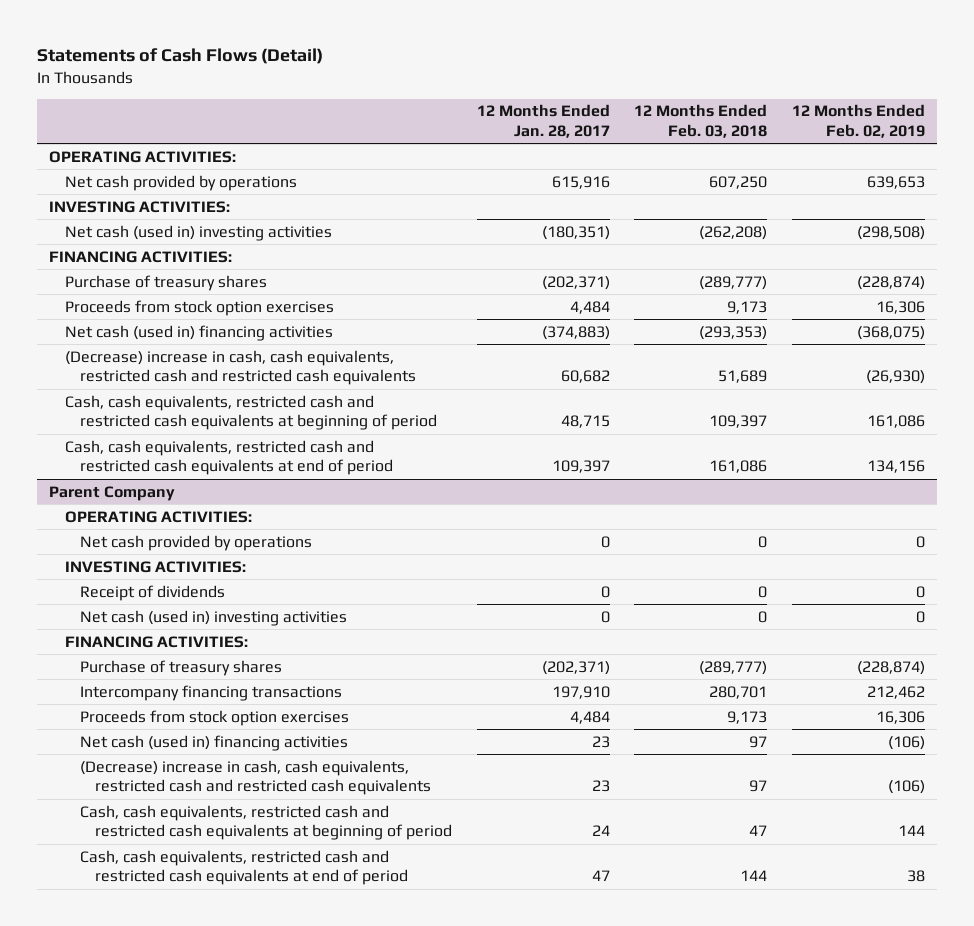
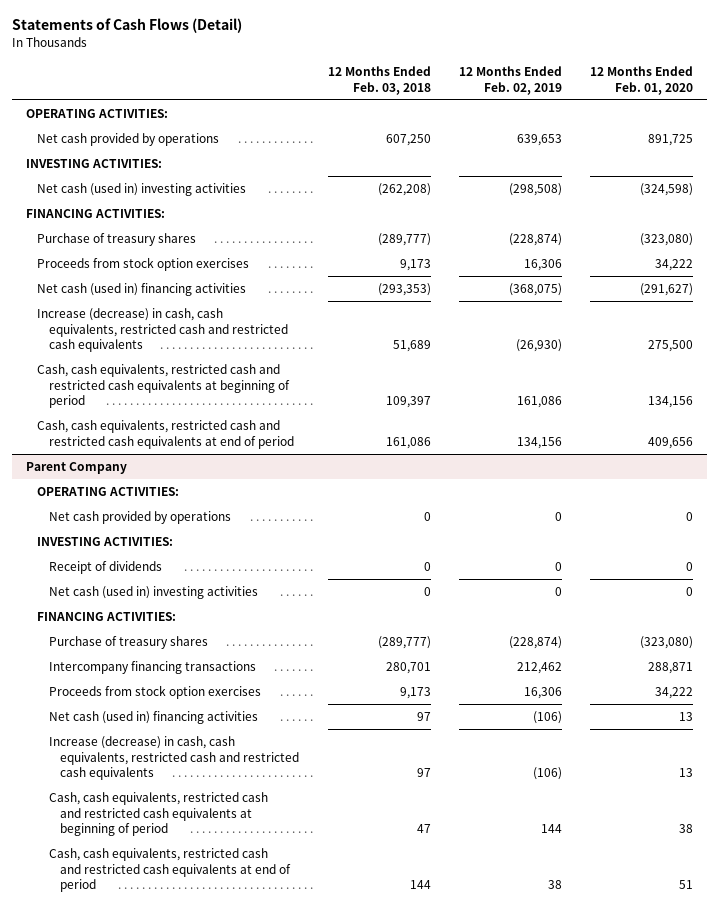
- | 12 Months Ended Jan. 28, 2017 | 12 Months Ended Feb. 03, 2018 | 12 Months Ended Feb. 02, 2019
+ | 12 Months Ended Feb. 03, 2018 | 12 Months Ended Feb. 02, 2019 | 12 Months Ended Feb. 01, 2020
- (Decrease) increase in cash, cash equivalents, restricted cash and restricted cash equivalents | 60,682 | 51,689 | (26,930)
+ Increase (decrease) in cash, cash equivalents, restricted cash and restricted cash equivalents | 51,689 | (26,930) | 275,500
@ Parent Company
- (Decrease) increase in cash, cash equivalents, restricted cash and restricted cash equivalents | 23 | 97 | (106)
+ Increase (decrease) in cash, cash equivalents, restricted cash and restricted cash equivalents | 97 | (106) | 13

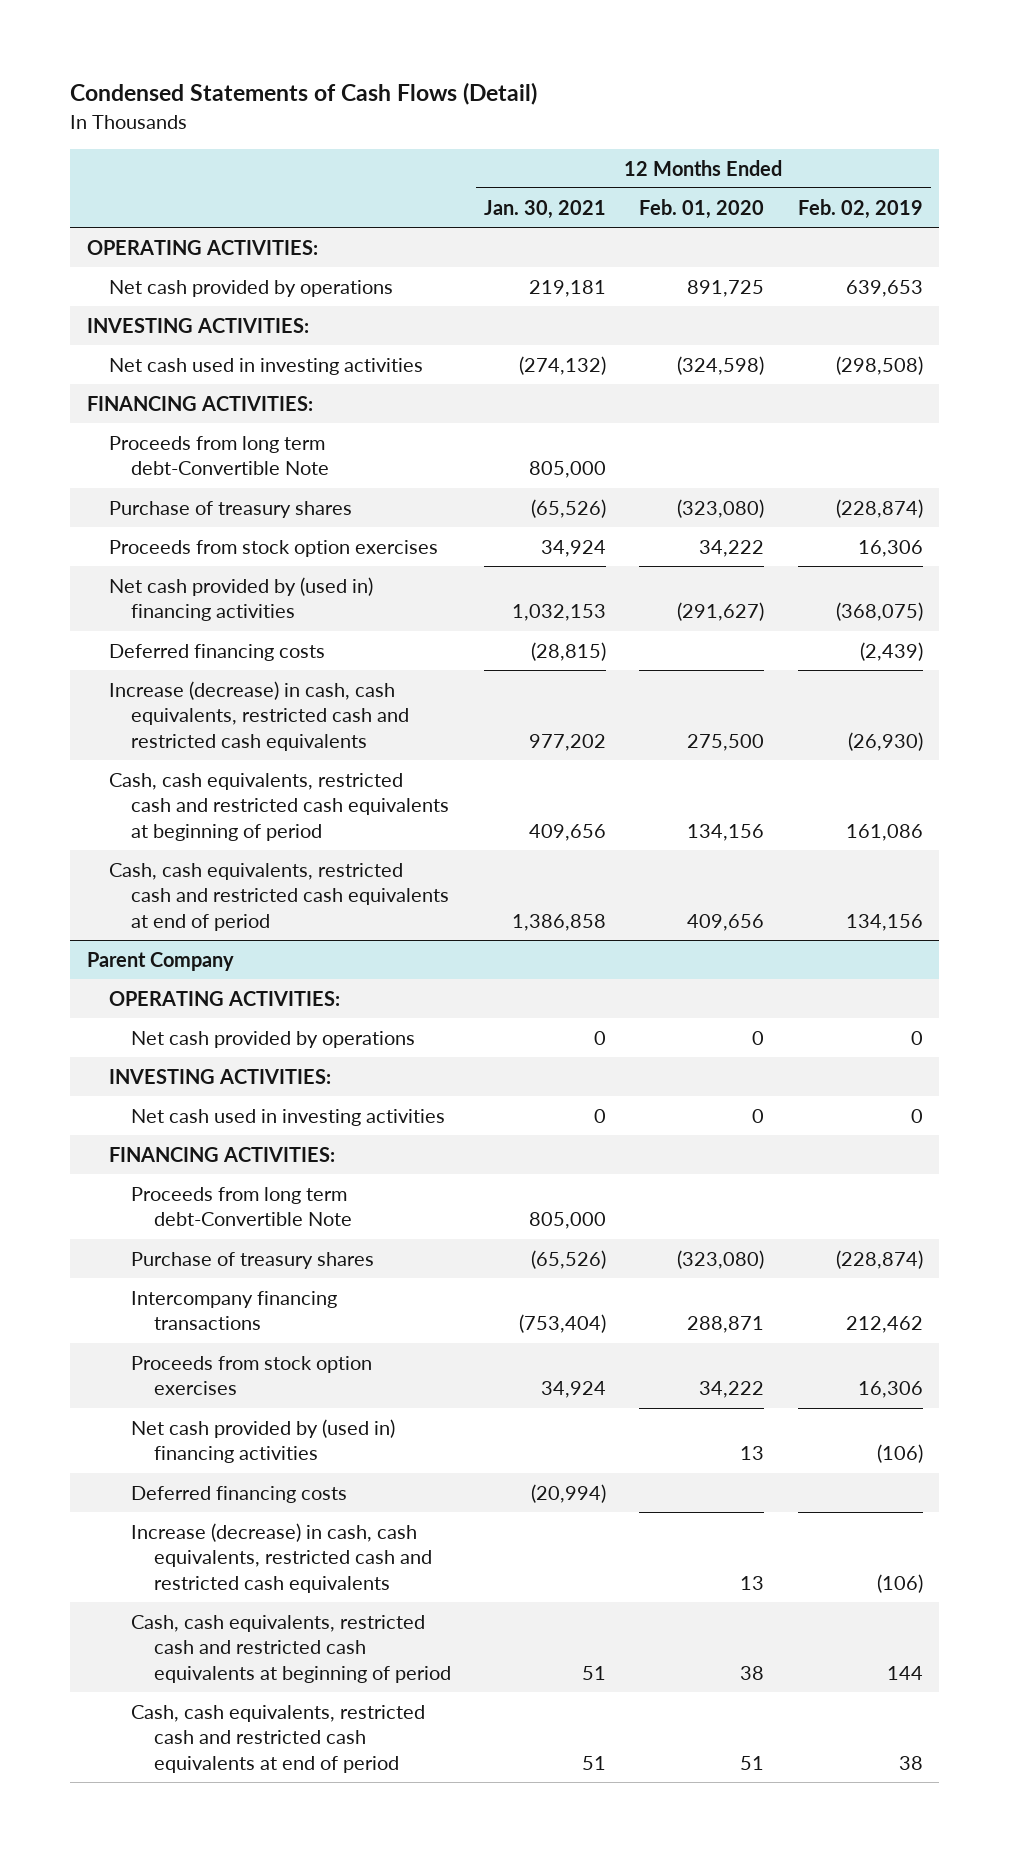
- Statements of Cash Flows (Detail)
+ Condensed Statements of Cash Flows (Detail)
- | 12 Months Ended Feb. 03, 2018 | 12 Months Ended Feb. 02, 2019 | 12 Months Ended Feb. 01, 2020
+ | 12 Months Ended Jan. 30, 2021 | 12 Months Ended Feb. 01, 2020 | 12 Months Ended Feb. 02, 2019
- Net cash (used in) investing activities | (262,208) | (298,508) | (324,598)
+ Net cash used in investing activities | (274,132) | (324,598) | (298,508)
+ Proceeds from long term debt-Convertible Note | 805,000 | |
- Net cash (used in) financing activities | (293,353) | (368,075) | (291,627)
+ Net cash provided by (used in) financing activities | 1,032,153 | (291,627) | (368,075)
+ Deferred financing costs | (28,815) | | (2,439)
@ Parent Company
- Receipt of dividends | 0 | 0 | 0
- Net cash (used in) investing activities | 0 | 0 | 0
+ Net cash used in investing activities | 0 | 0 | 0
+ Proceeds from long term debt-Convertible Note | 805,000 | |
- Net cash (used in) financing activities | 97 | (106) | 13
+ Net cash provided by (used in) financing activities | | 13 | (106)
+ Deferred financing costs | (20,994) | |

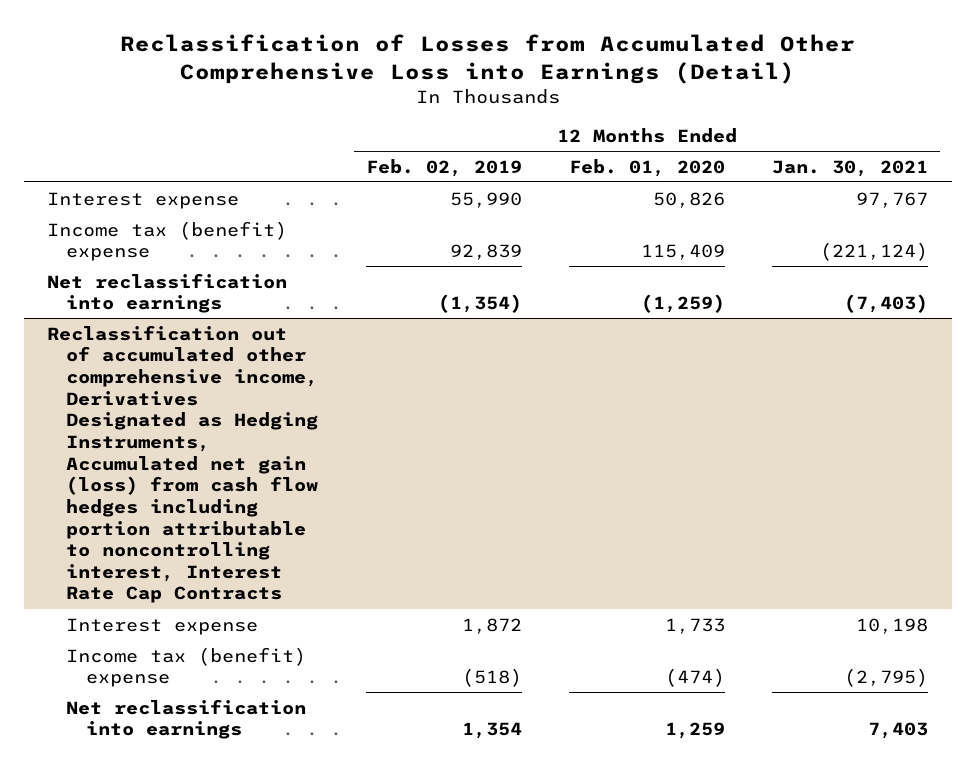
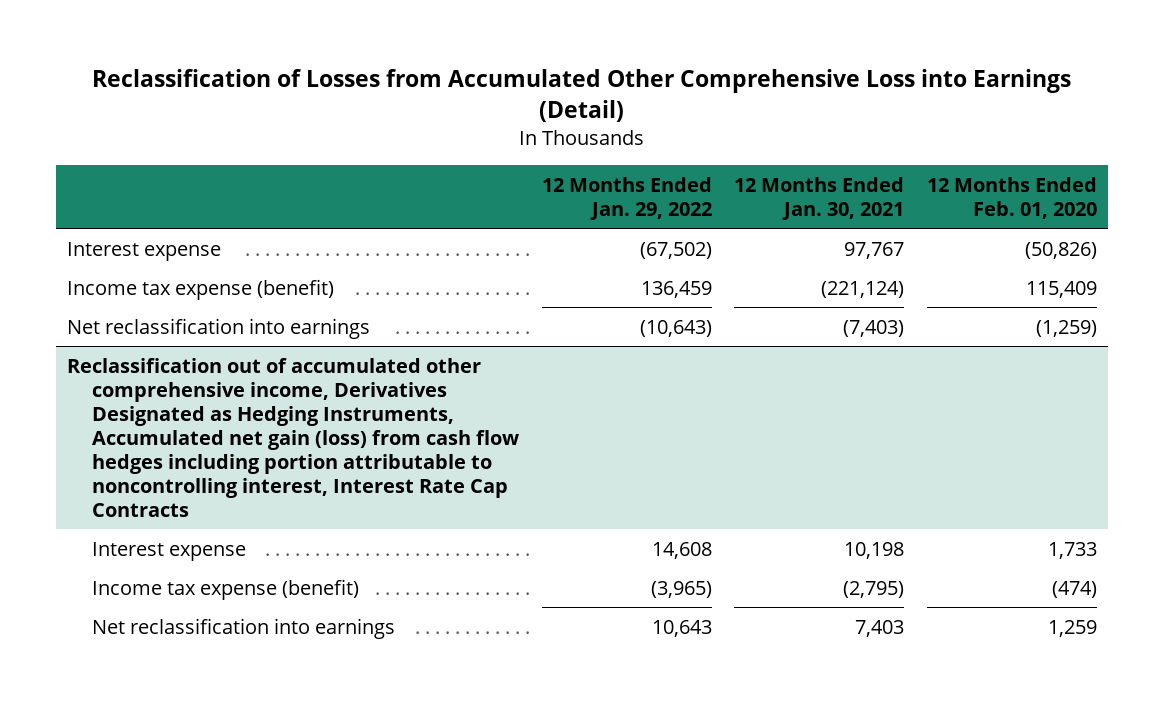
- | 12 Months Ended Feb. 02, 2019 | 12 Months Ended Feb. 01, 2020 | 12 Months Ended Jan. 30, 2021
+ | 12 Months Ended Jan. 29, 2022 | 12 Months Ended Jan. 30, 2021 | 12 Months Ended Feb. 01, 2020
- Interest expense | 55,990 | 50,826 | 97,767
- Income tax (benefit) expense | 92,839 | 115,409 | (221,124)
+ Interest expense | (67,502) | 97,767 | (50,826)
+ Income tax expense (benefit) | 136,459 | (221,124) | 115,409
@ Reclassification out of accumulated other comprehensive income, Derivatives Designated as Hedging Instruments, Accumulated net gain (loss) from cash flow hedges including portion attributable to noncontrolling interest, Interest Rate Cap Contracts
- Income tax (benefit) expense | (518) | (474) | (2,795)
+ Income tax expense (benefit) | (3,965) | (2,795) | (474)

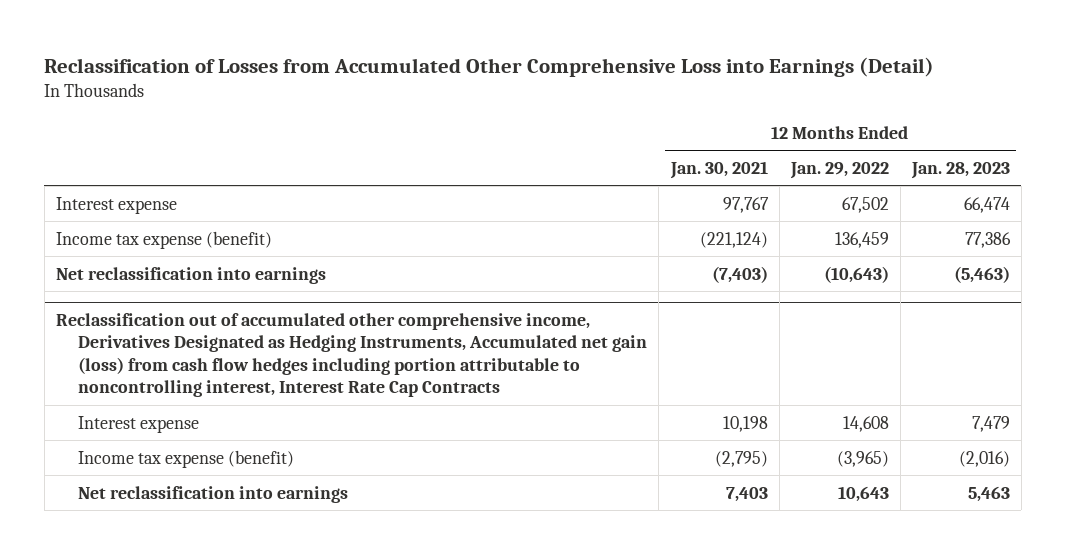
- | 12 Months Ended Jan. 29, 2022 | 12 Months Ended Jan. 30, 2021 | 12 Months Ended Feb. 01, 2020
+ | 12 Months Ended Jan. 30, 2021 | 12 Months Ended Jan. 29, 2022 | 12 Months Ended Jan. 28, 2023
- Interest expense | (67,502) | 97,767 | (50,826)
+ Interest expense | 97,767 | 67,502 | 66,474

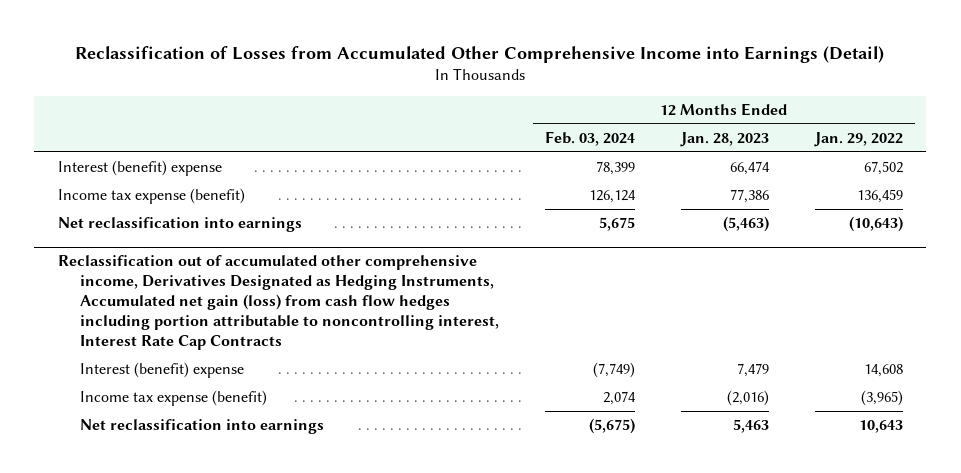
- Reclassification of Losses from Accumulated Other Comprehensive Loss into Earnings (Detail)
+ Reclassification of Losses from Accumulated Other Comprehensive Income into Earnings (Detail)
- | 12 Months Ended Jan. 30, 2021 | 12 Months Ended Jan. 29, 2022 | 12 Months Ended Jan. 28, 2023
+ | 12 Months Ended Feb. 03, 2024 | 12 Months Ended Jan. 28, 2023 | 12 Months Ended Jan. 29, 2022
- Interest expense | 97,767 | 67,502 | 66,474
+ Interest (benefit) expense | 78,399 | 66,474 | 67,502
@ Reclassification out of accumulated other comprehensive income, Derivatives Designated as Hedging Instruments, Accumulated net gain (loss) from cash flow hedges including portion attributable to noncontrolling interest, Interest Rate Cap Contracts
- Interest expense | 10,198 | 14,608 | 7,479
+ Interest (benefit) expense | (7,749) | 7,479 | 14,608

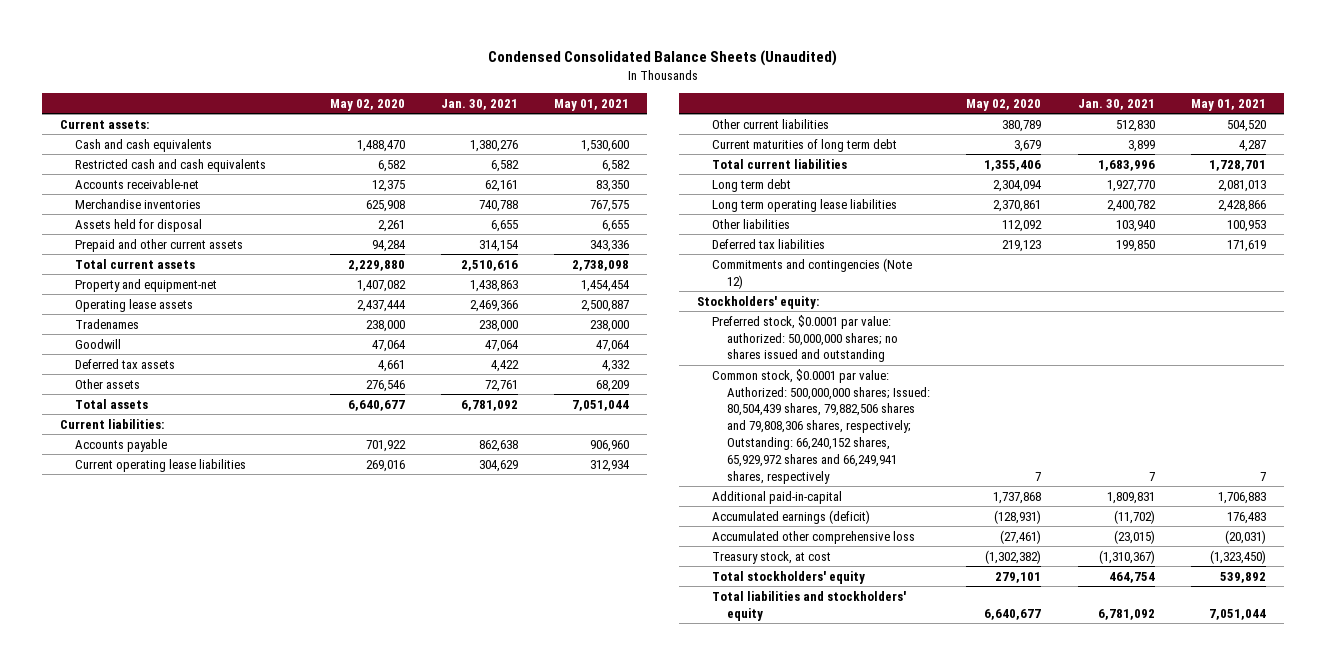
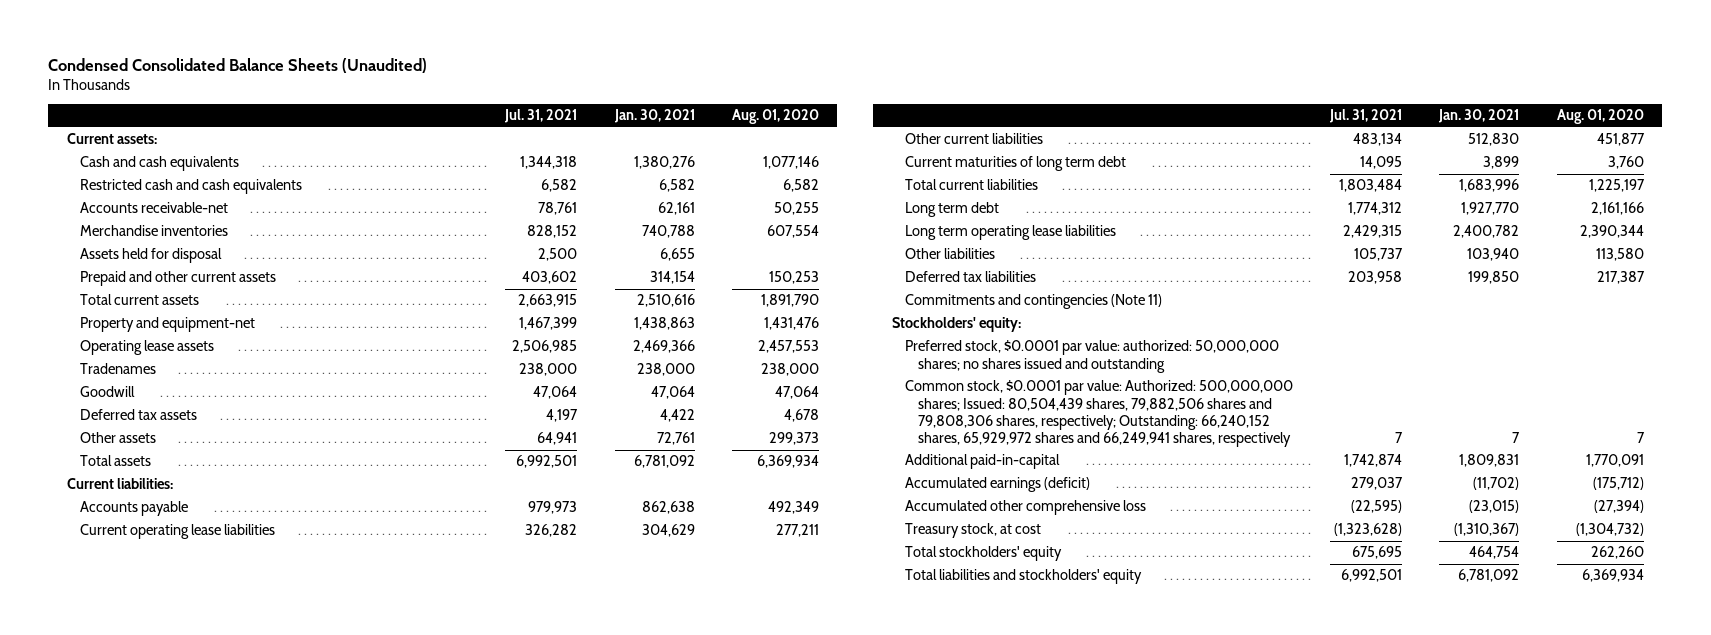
- | May 02, 2020 | Jan. 30, 2021 | May 01, 2021
+ | Jul. 31, 2021 | Jan. 30, 2021 | Aug. 01, 2020
- Commitments and contingencies (Note 12)
+ Commitments and contingencies (Note 11)

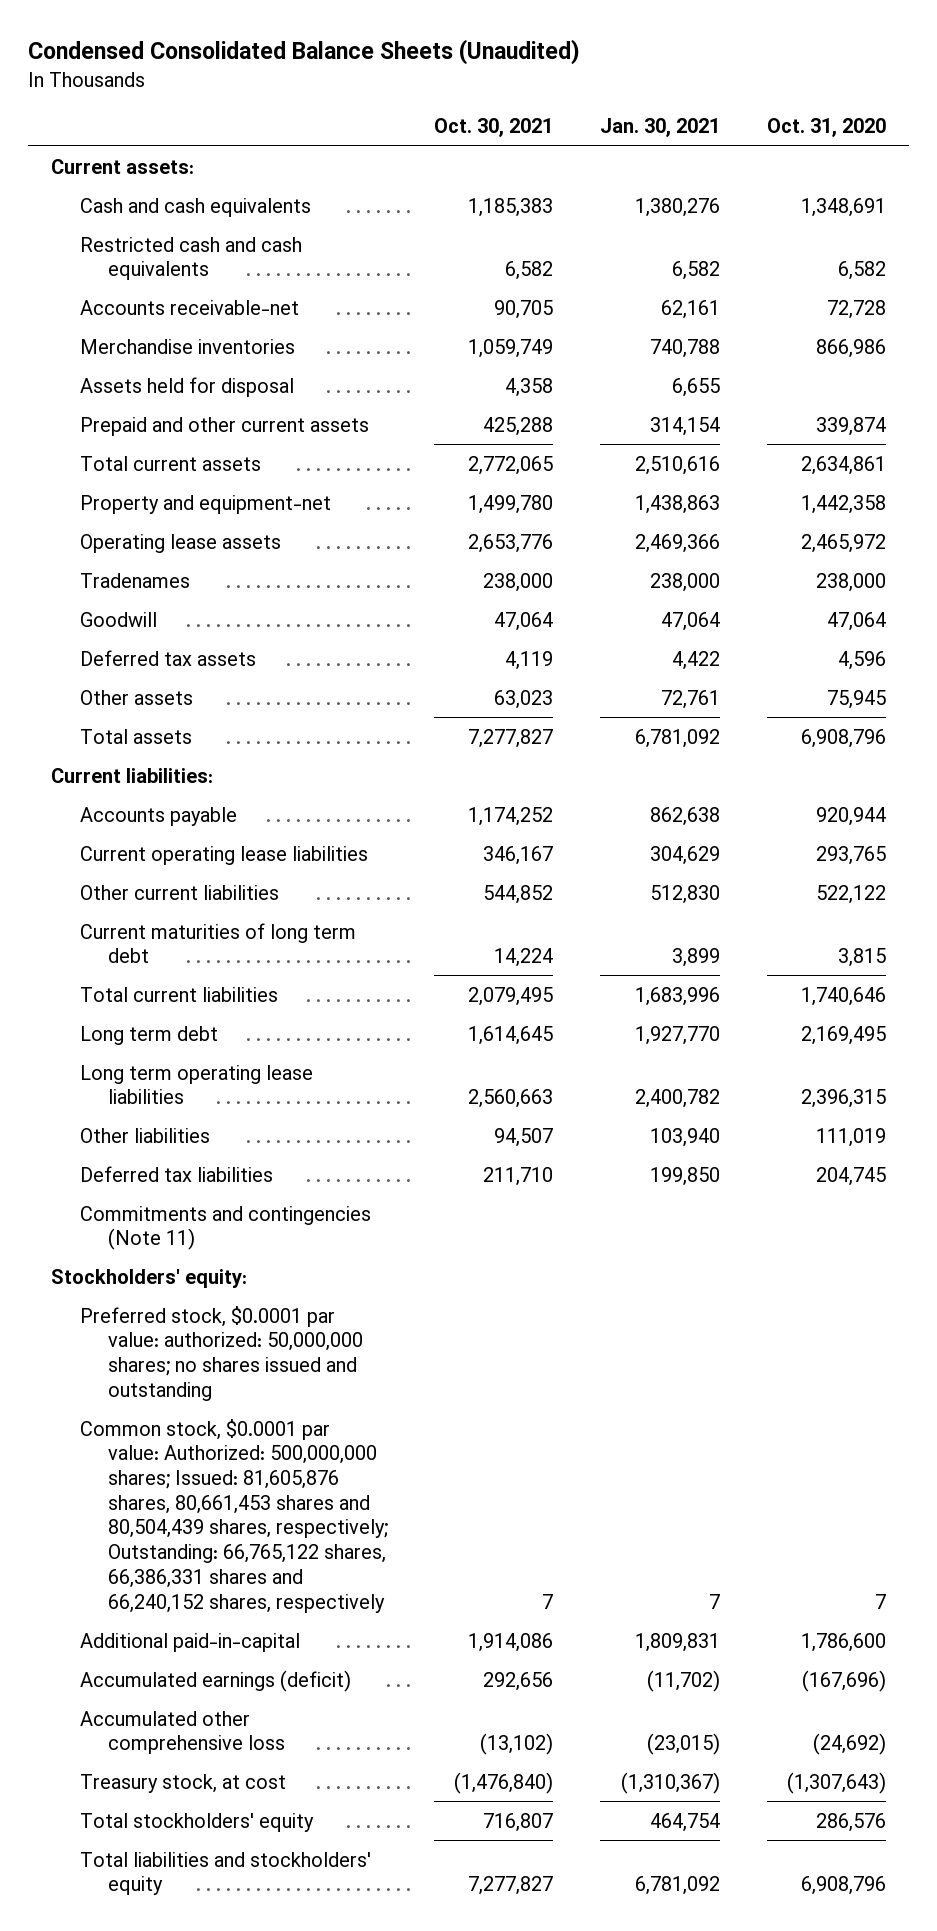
- | Jul. 31, 2021 | Jan. 30, 2021 | Aug. 01, 2020
+ | Oct. 30, 2021 | Jan. 30, 2021 | Oct. 31, 2020
- Common stock, $0.0001 par value: Authorized: 500,000,000 shares; Issued: 80,504,439 shares, 79,882,506 shares and 79,808,306 shares, respectively; Outstanding: 66,240,152 shares, 65,929,972 shares and 66,249,941 shares, respectively | 7 | 7 | 7
+ Common stock, $0.0001 par value: Authorized: 500,000,000 shares; Issued: 81,605,876 shares, 80,661,453 shares and 80,504,439 shares, respectively; Outstanding: 66,765,122 shares, 66,386,331 shares and 66,240,152 shares, respectively | 7 | 7 | 7

